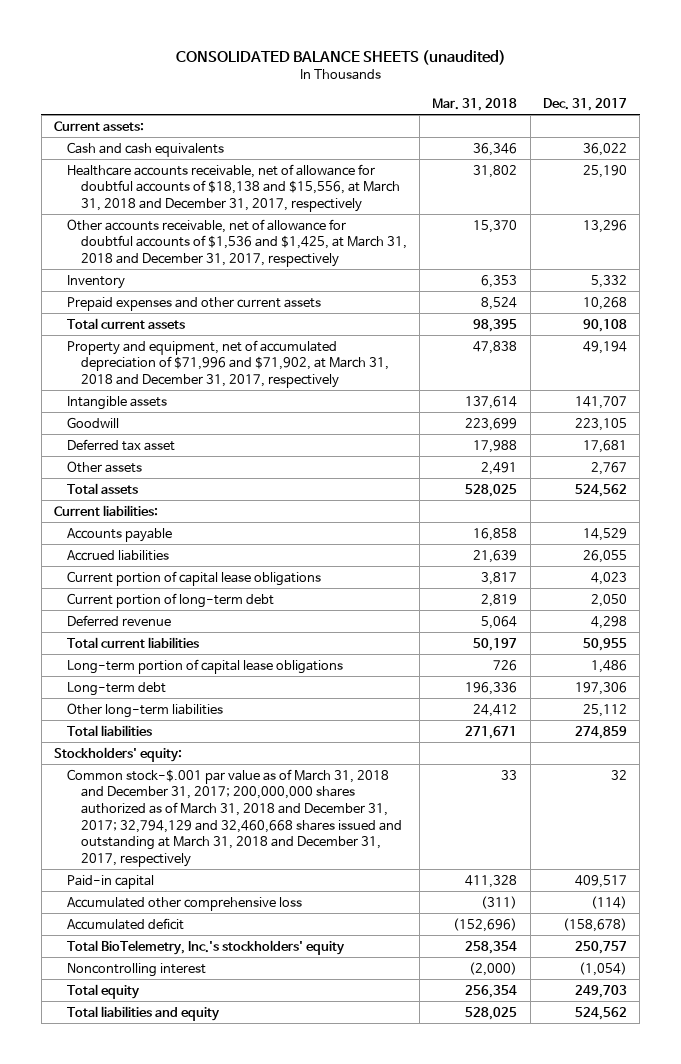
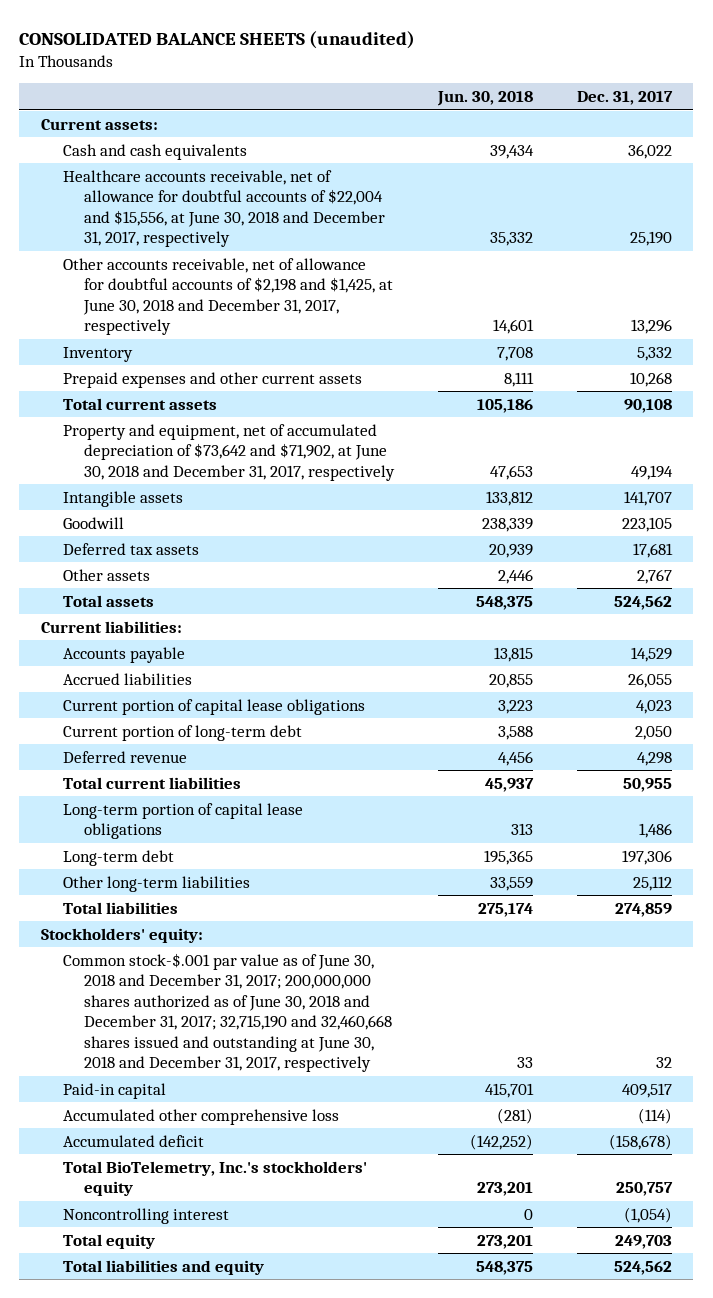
- | Mar. 31, 2018 | Dec. 31, 2017
+ | Jun. 30, 2018 | Dec. 31, 2017
- Healthcare accounts receivable, net of allowance for doubtful accounts of $18,138 and $15,556, at March 31, 2018 and December 31, 2017, respectively | 31,802 | 25,190
- Other accounts receivable, net of allowance for doubtful accounts of $1,536 and $1,425, at March 31, 2018 and December 31, 2017, respectively | 15,370 | 13,296
+ Healthcare accounts receivable, net of allowance for doubtful accounts of $22,004 and $15,556, at June 30, 2018 and December 31, 2017, respectively | 35,332 | 25,190
+ Other accounts receivable, net of allowance for doubtful accounts of $2,198 and $1,425, at June 30, 2018 and December 31, 2017, respectively | 14,601 | 13,296
- Property and equipment, net of accumulated depreciation of $71,996 and $71,902, at March 31, 2018 and December 31, 2017, respectively | 47,838 | 49,194
+ Property and equipment, net of accumulated depreciation of $73,642 and $71,902, at June 30, 2018 and December 31, 2017, respectively | 47,653 | 49,194
- Deferred tax asset | 17,988 | 17,681
+ Deferred tax assets | 20,939 | 17,681
- Common stock-$.001 par value as of March 31, 2018 and December 31, 2017; 200,000,000 shares authorized as of March 31, 2018 and December 31, 2017; 32,794,129 and 32,460,668 shares issued and outstanding at March 31, 2018 and December 31, 2017, respectively | 33 | 32
+ Common stock-$.001 par value as of June 30, 2018 and December 31, 2017; 200,000,000 shares authorized as of June 30, 2018 and December 31, 2017; 32,715,190 and 32,460,668 shares issued and outstanding at June 30, 2018 and December 31, 2017, respectively | 33 | 32

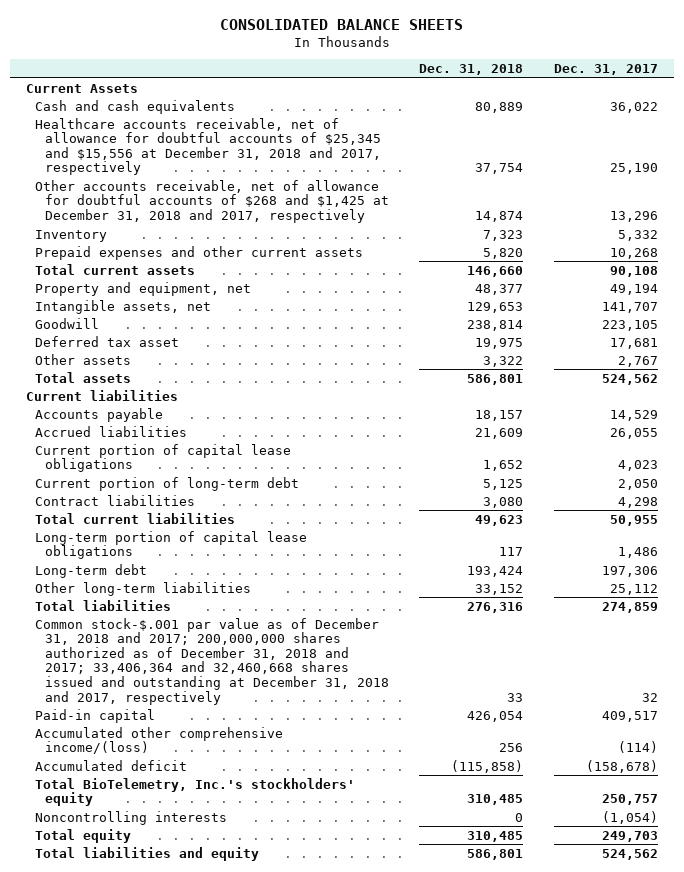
- CONSOLIDATED BALANCE SHEETS (unaudited)
+ CONSOLIDATED BALANCE SHEETS
- | Jun. 30, 2018 | Dec. 31, 2017
+ | Dec. 31, 2018 | Dec. 31, 2017
- Current assets:
+ Current Assets
- Healthcare accounts receivable, net of allowance for doubtful accounts of $22,004 and $15,556, at June 30, 2018 and December 31, 2017, respectively | 35,332 | 25,190
- Other accounts receivable, net of allowance for doubtful accounts of $2,198 and $1,425, at June 30, 2018 and December 31, 2017, respectively | 14,601 | 13,296
+ Healthcare accounts receivable, net of allowance for doubtful accounts of $25,345 and $15,556 at December 31, 2018 and 2017, respectively | 37,754 | 25,190
+ Other accounts receivable, net of allowance for doubtful accounts of $268 and $1,425 at December 31, 2018 and 2017, respectively | 14,874 | 13,296
- Property and equipment, net of accumulated depreciation of $73,642 and $71,902, at June 30, 2018 and December 31, 2017, respectively | 47,653 | 49,194
- Intangible assets | 133,812 | 141,707
+ Property and equipment, net | 48,377 | 49,194
+ Intangible assets, net | 129,653 | 141,707
- Deferred tax assets | 20,939 | 17,681
+ Deferred tax asset | 19,975 | 17,681
- Current liabilities:
+ Current liabilities
- Deferred revenue | 4,456 | 4,298
+ Contract liabilities | 3,080 | 4,298
- Stockholders' equity:
- Common stock-$.001 par value as of June 30, 2018 and December 31, 2017; 200,000,000 shares authorized as of June 30, 2018 and December 31, 2017; 32,715,190 and 32,460,668 shares issued and outstanding at June 30, 2018 and December 31, 2017, respectively | 33 | 32
+ Common stock-$.001 par value as of December 31, 2018 and 2017; 200,000,000 shares authorized as of December 31, 2018 and 2017; 33,406,364 and 32,460,668 shares issued and outstanding at December 31, 2018 and 2017, respectively | 33 | 32
- Accumulated other comprehensive loss | (281) | (114)
+ Accumulated other comprehensive income/(loss) | 256 | (114)
- Noncontrolling interest | 0 | (1,054)
+ Noncontrolling interests | 0 | (1,054)

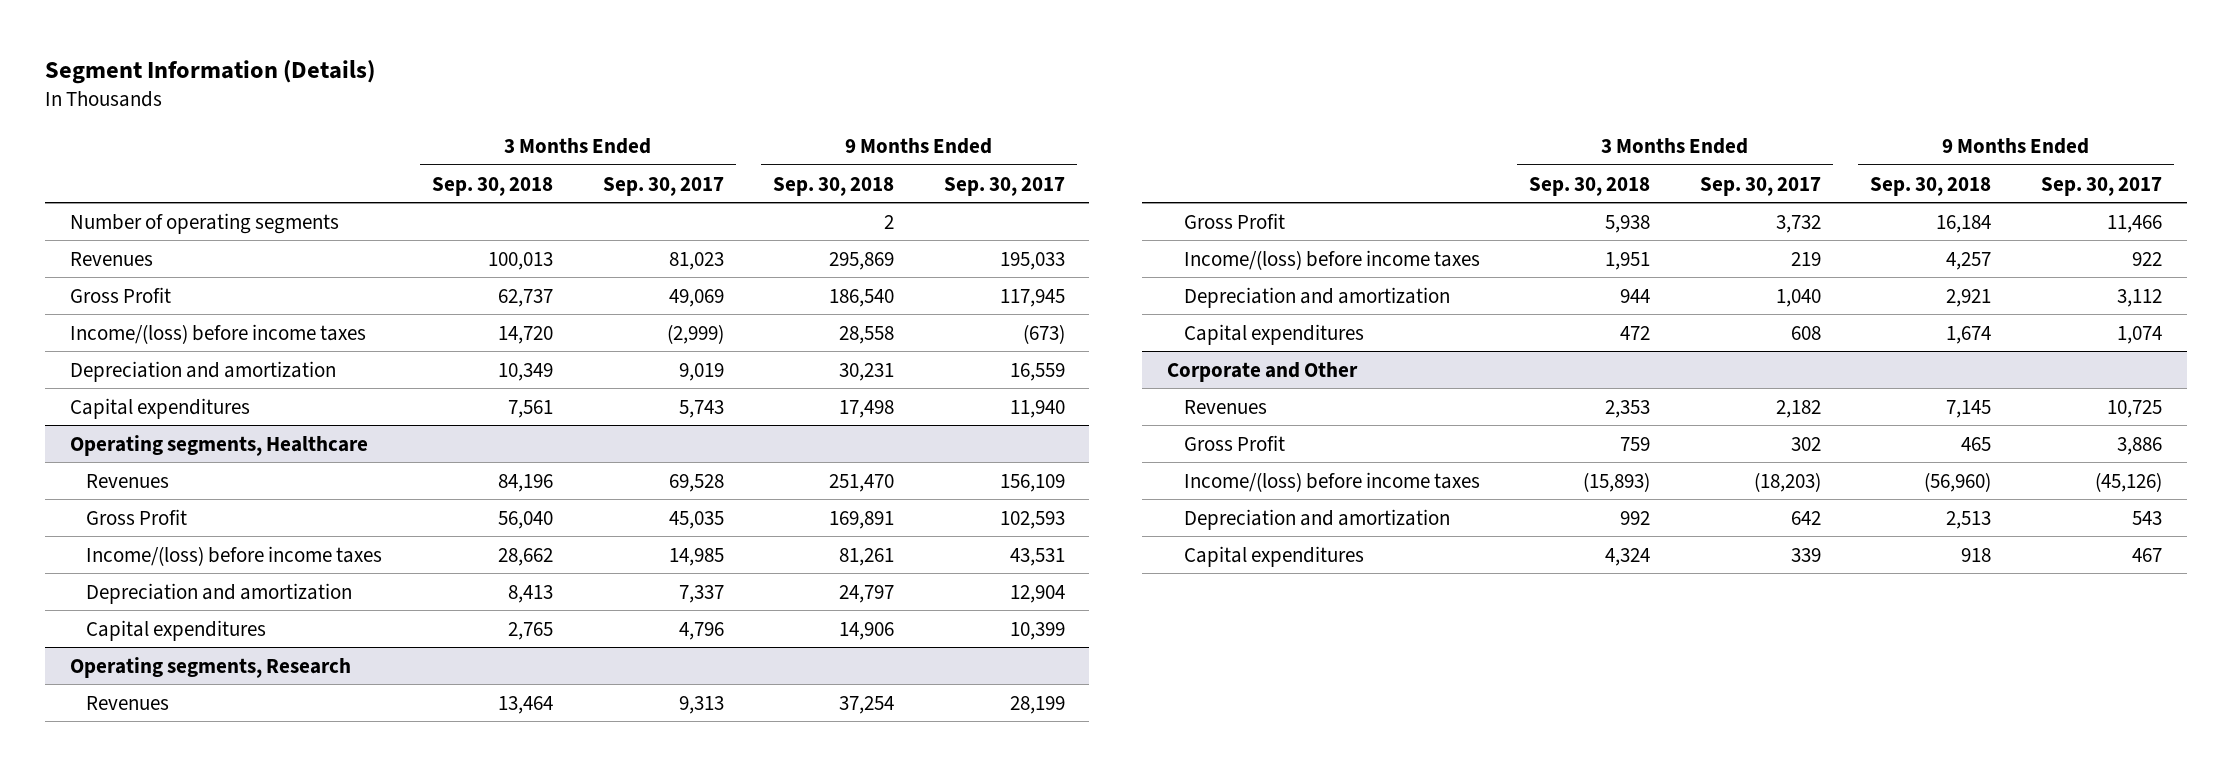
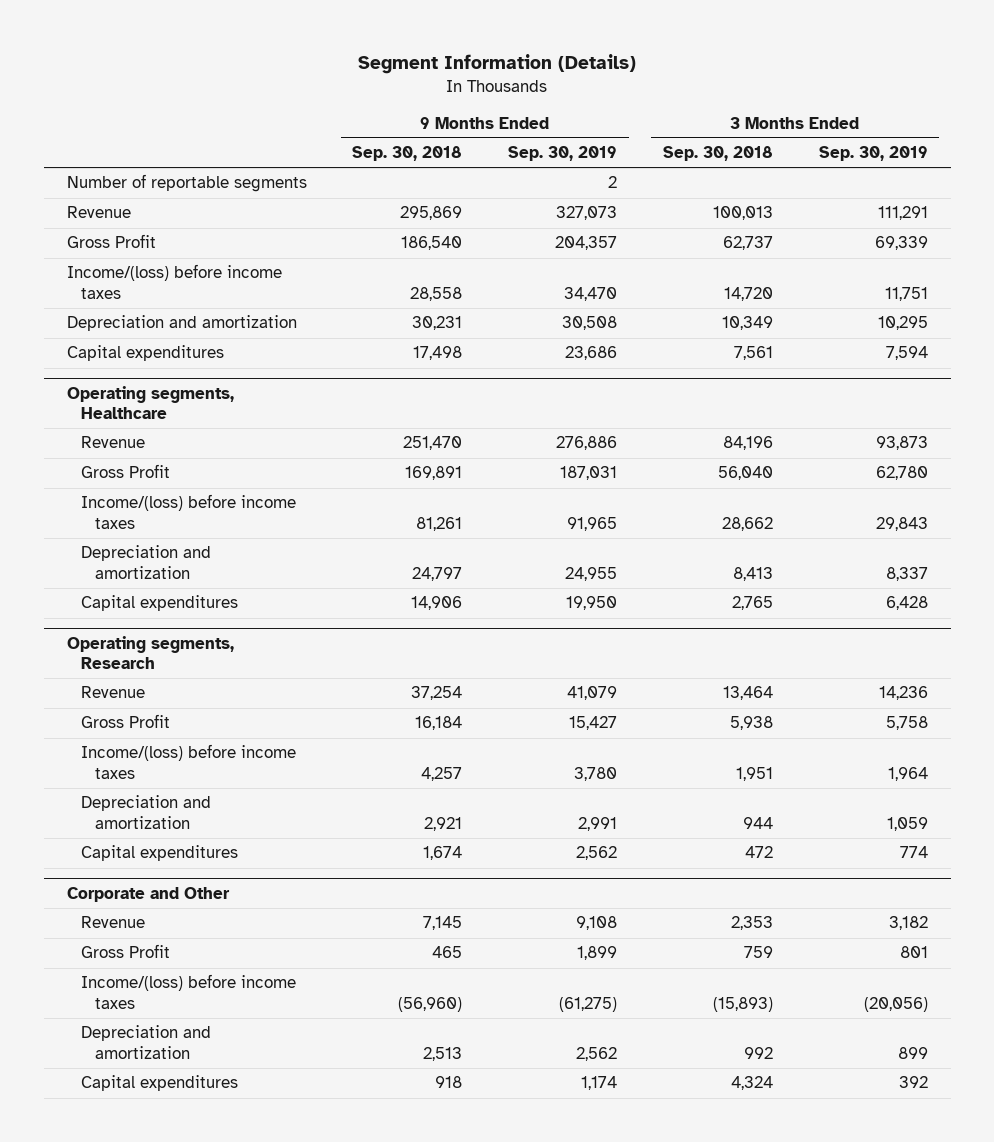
- | 3 Months Ended Sep. 30, 2018 | 3 Months Ended Sep. 30, 2017 | 9 Months Ended Sep. 30, 2018 | 9 Months Ended Sep. 30, 2017
+ | 9 Months Ended Sep. 30, 2018 | 9 Months Ended Sep. 30, 2019 | 3 Months Ended Sep. 30, 2018 | 3 Months Ended Sep. 30, 2019
- Number of operating segments | | | 2 |
- Revenues | 100,013 | 81,023 | 295,869 | 195,033
+ Number of reportable segments | | 2 | |
+ Revenue | 295,869 | 327,073 | 100,013 | 111,291
@ Operating segments, Healthcare
- Revenues | 84,196 | 69,528 | 251,470 | 156,109
+ Revenue | 251,470 | 276,886 | 84,196 | 93,873
@ Operating segments, Research
- Revenues | 13,464 | 9,313 | 37,254 | 28,199
+ Revenue | 37,254 | 41,079 | 13,464 | 14,236
@ Corporate and Other
- Revenues | 2,353 | 2,182 | 7,145 | 10,725
+ Revenue | 7,145 | 9,108 | 2,353 | 3,182

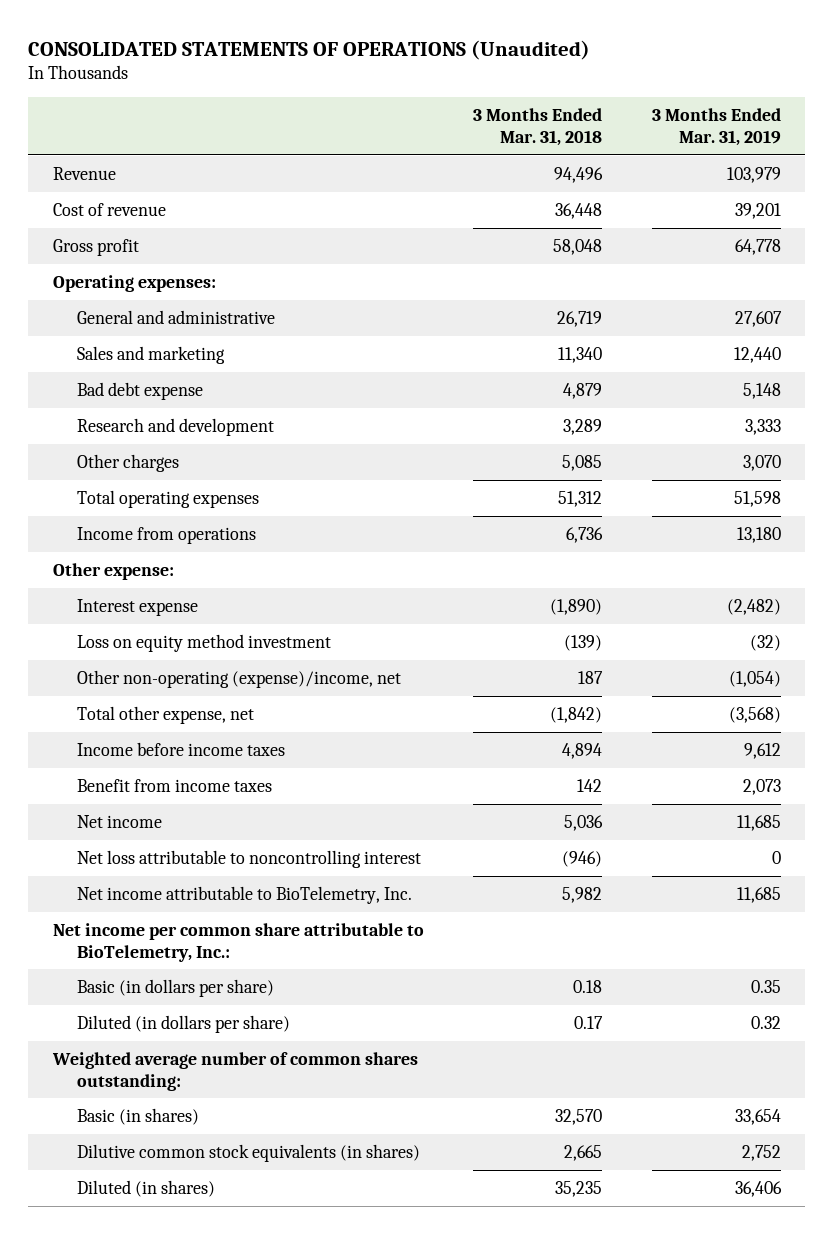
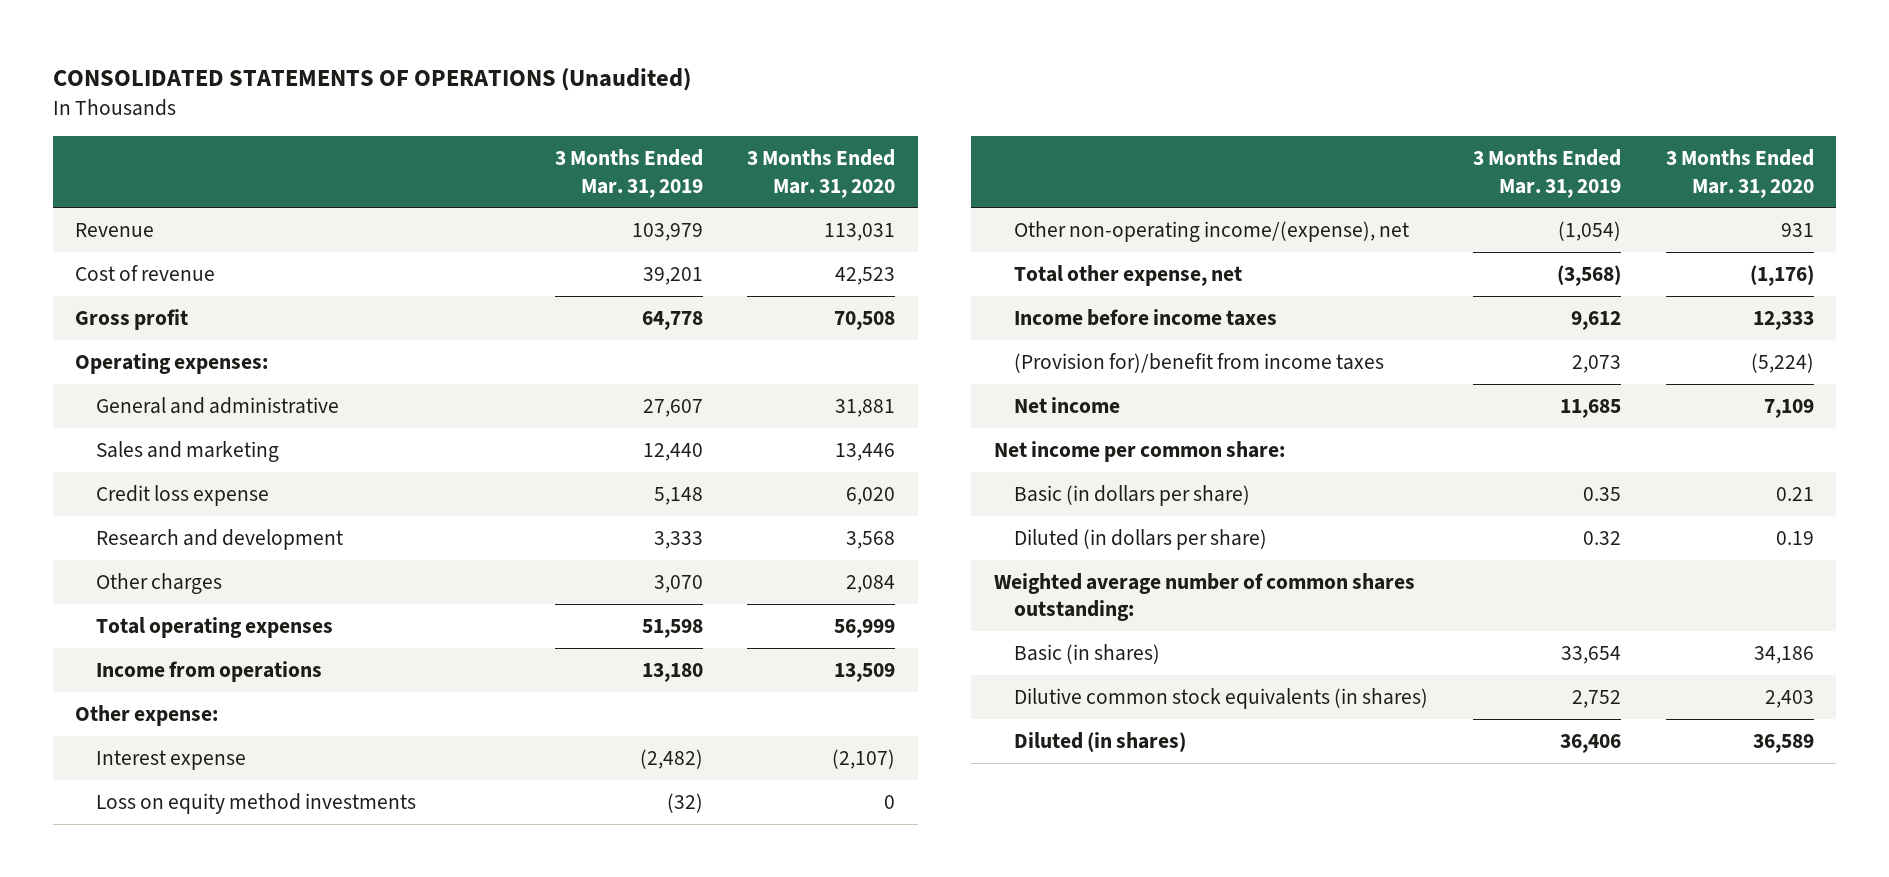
- | 3 Months Ended Mar. 31, 2018 | 3 Months Ended Mar. 31, 2019
+ | 3 Months Ended Mar. 31, 2019 | 3 Months Ended Mar. 31, 2020
- Bad debt expense | 4,879 | 5,148
+ Credit loss expense | 5,148 | 6,020
- Loss on equity method investment | (139) | (32)
- Other non-operating (expense)/income, net | 187 | (1,054)
+ Loss on equity method investments | (32) | 0
+ Other non-operating income/(expense), net | (1,054) | 931
- Benefit from income taxes | 142 | 2,073
+ (Provision for)/benefit from income taxes | 2,073 | (5,224)
- Net loss attributable to noncontrolling interest | (946) | 0
- Net income attributable to BioTelemetry, Inc. | 5,982 | 11,685
- Net income per common share attributable to BioTelemetry, Inc.:
+ Net income per common share:

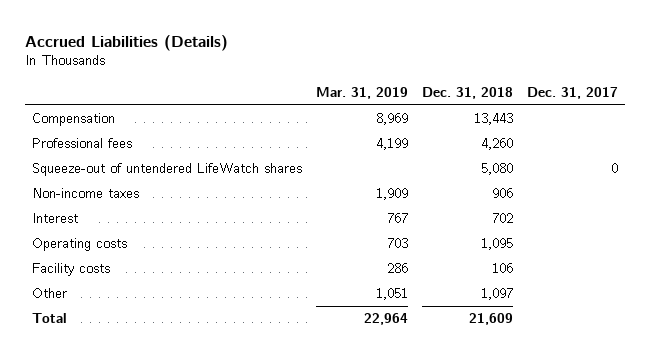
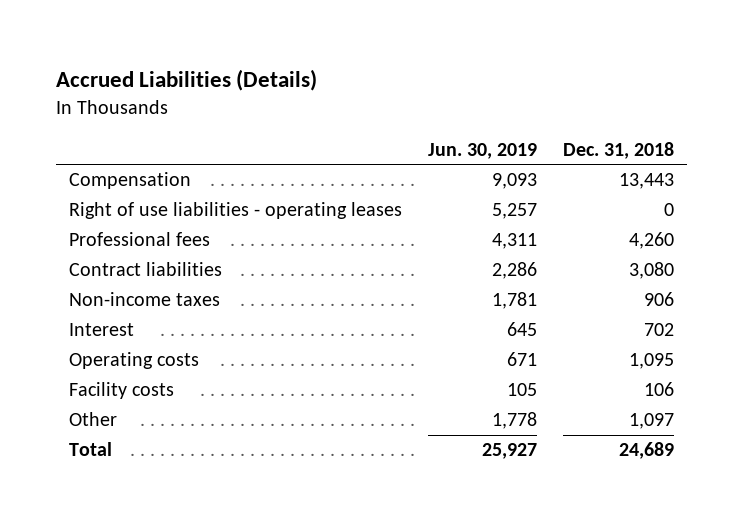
- | Mar. 31, 2019 | Dec. 31, 2018 | Dec. 31, 2017
+ | Jun. 30, 2019 | Dec. 31, 2018
+ Right of use liabilities - operating leases | 5,257 | 0
- Squeeze-out of untendered LifeWatch shares | | 5,080 | 0
+ Contract liabilities | 2,286 | 3,080
- Total | 22,964 | 21,609 |
+ Total | 25,927 | 24,689

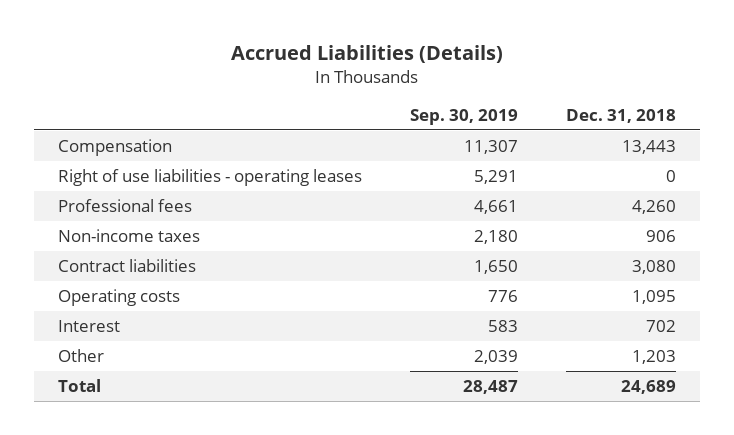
- | Jun. 30, 2019 | Dec. 31, 2018
+ | Sep. 30, 2019 | Dec. 31, 2018
moved down: Contract liabilities | 1,650 | 3,080
- Facility costs | 105 | 106
- Other | 1,778 | 1,097
moved down: Interest | 583 | 702
+ Other | 2,039 | 1,203

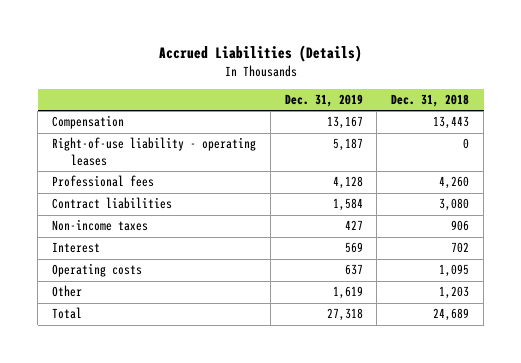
- | Sep. 30, 2019 | Dec. 31, 2018
+ | Dec. 31, 2019 | Dec. 31, 2018
- Right of use liabilities - operating leases | 5,291 | 0
+ Right-of-use liability - operating leases | 5,187 | 0
moved down: Non-income taxes | 427 | 906
moved down: Operating costs | 637 | 1,095

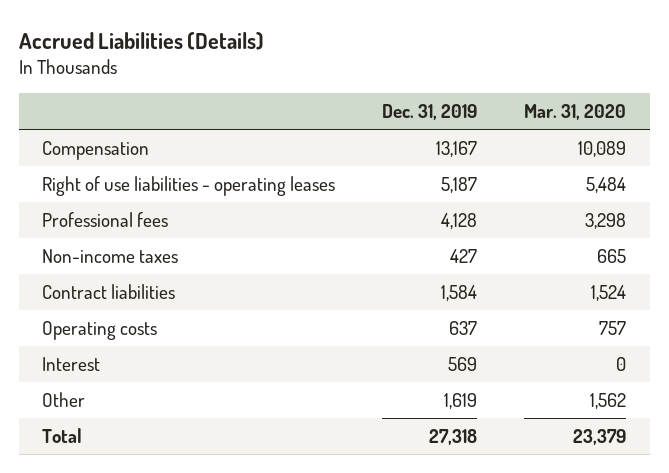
- | Dec. 31, 2019 | Dec. 31, 2018
+ | Dec. 31, 2019 | Mar. 31, 2020
- Right-of-use liability - operating leases | 5,187 | 0
+ Right of use liabilities - operating leases | 5,187 | 5,484
moved down: Contract liabilities | 1,584 | 1,524
moved down: Interest | 569 | 0

